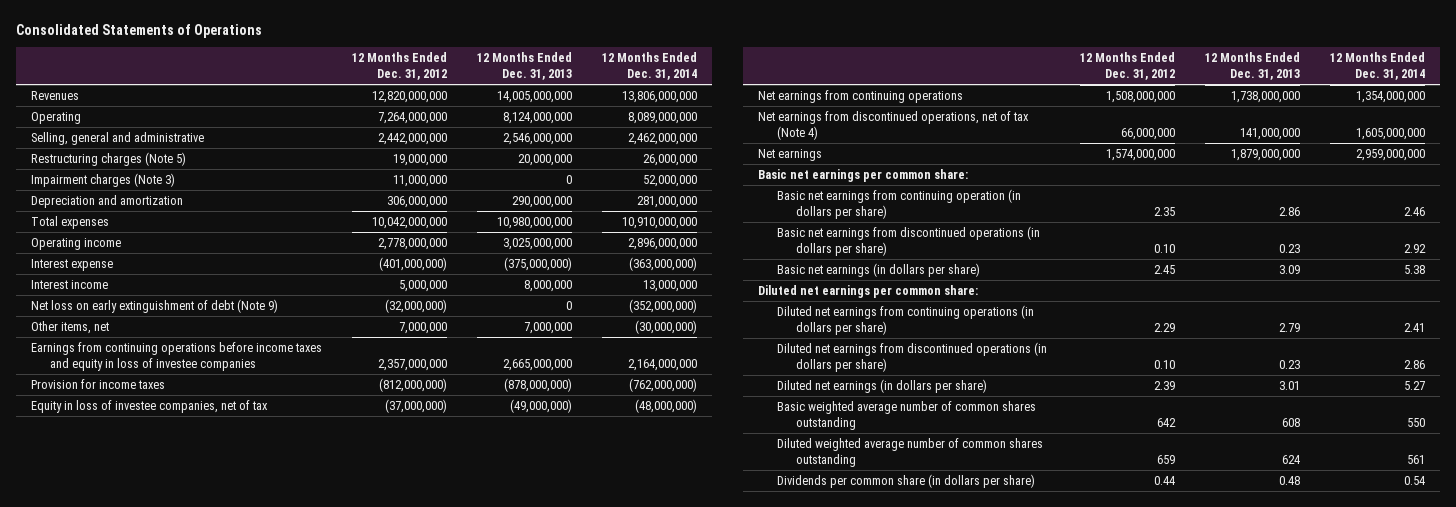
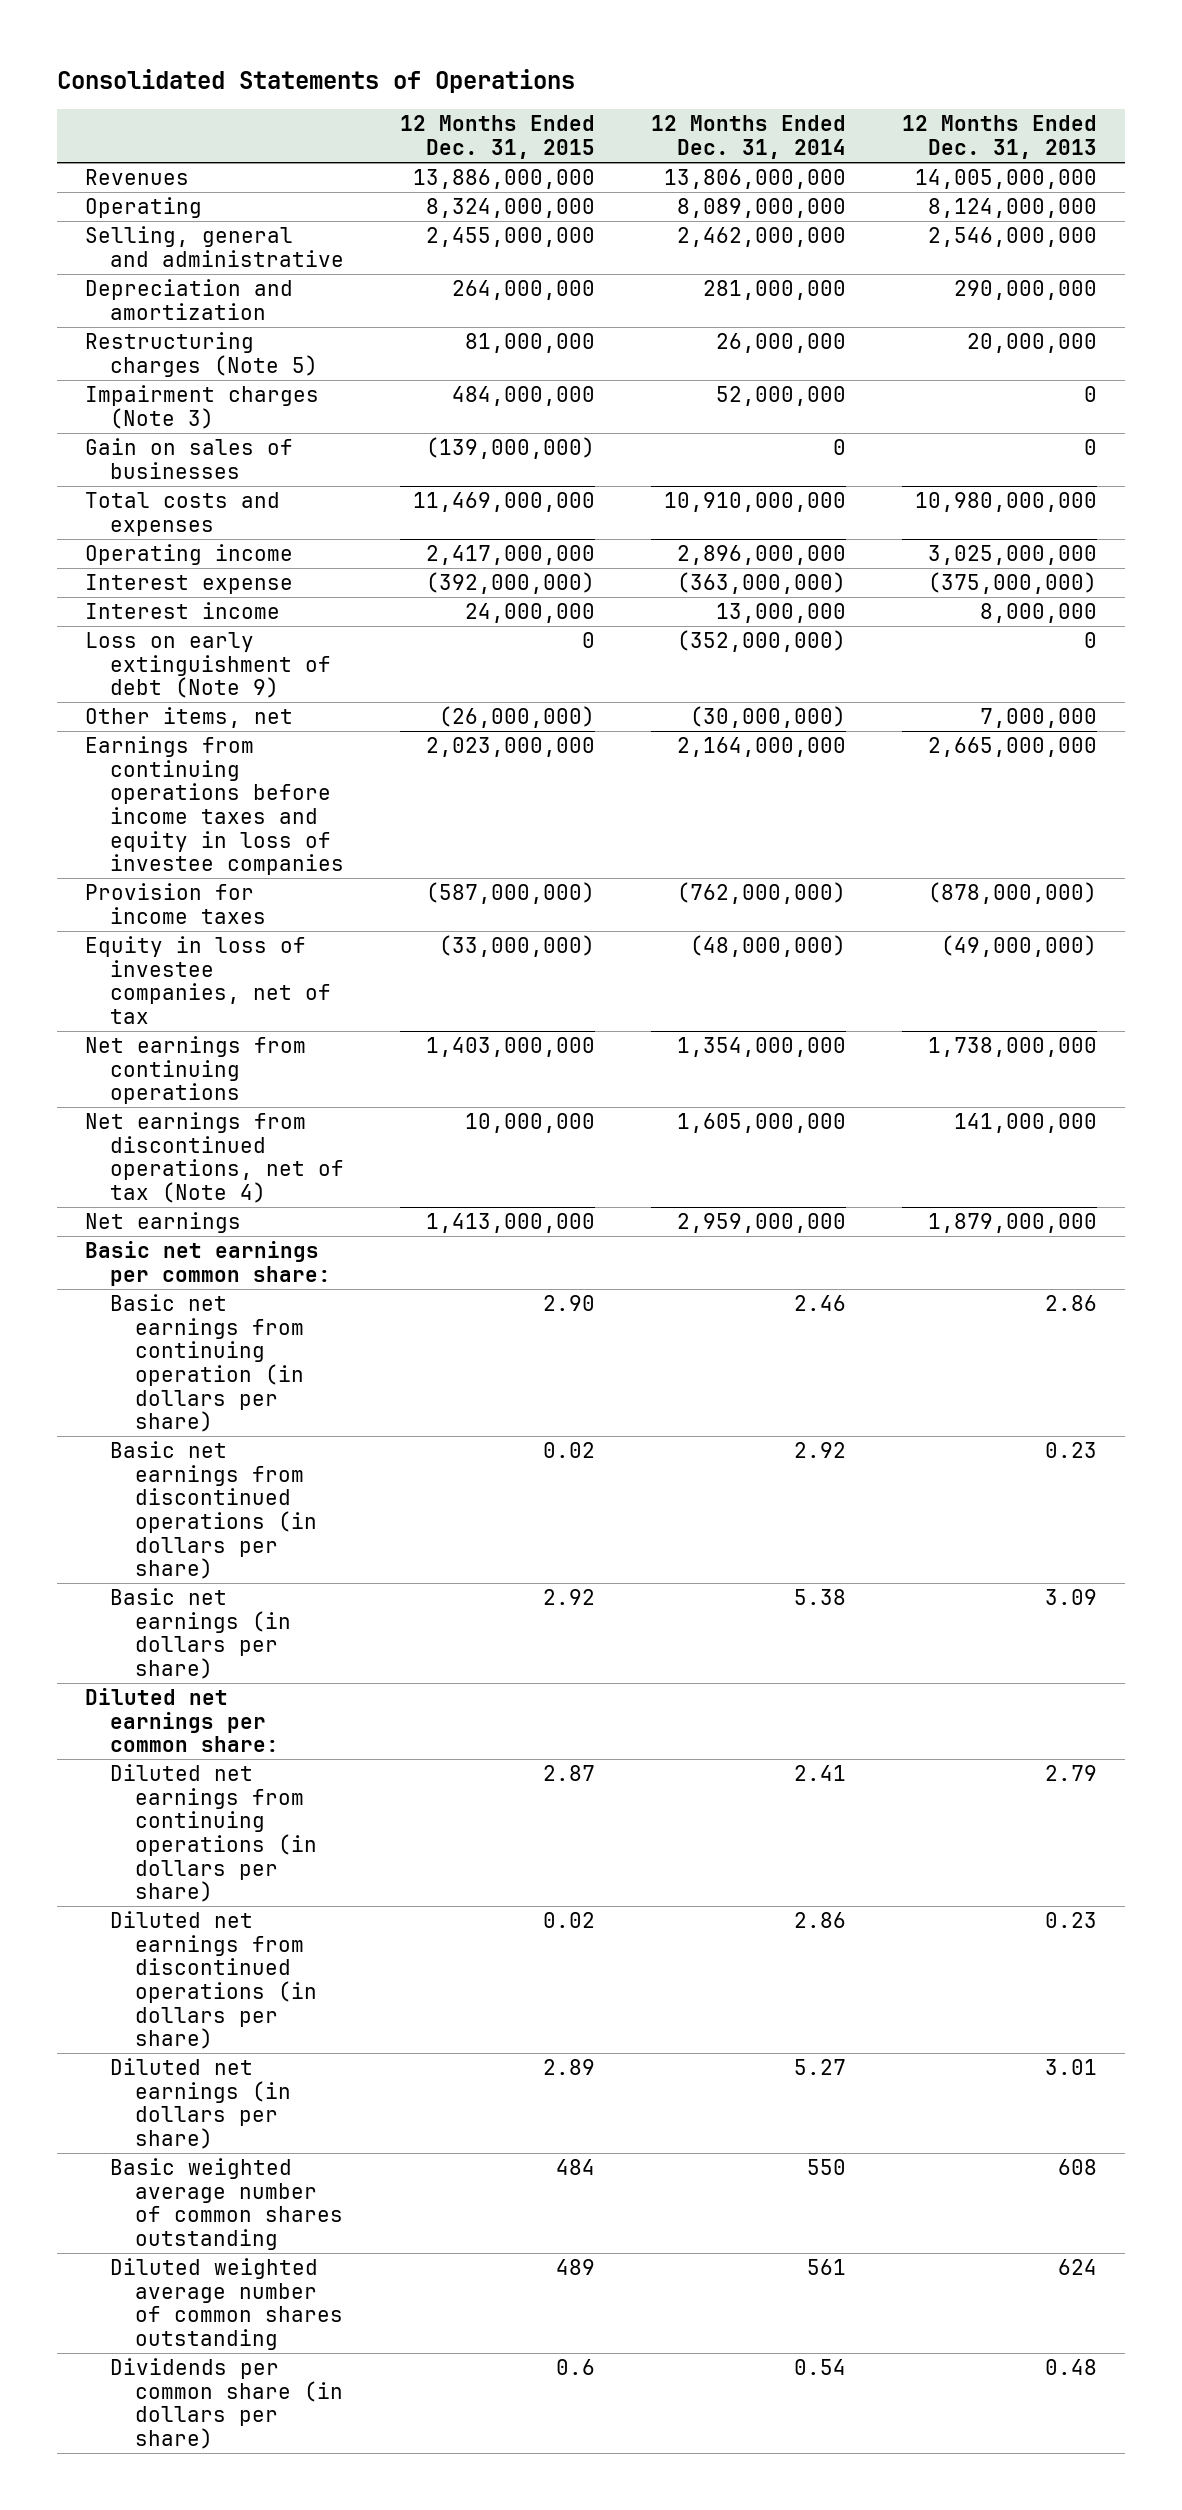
- | 12 Months Ended Dec. 31, 2012 | 12 Months Ended Dec. 31, 2013 | 12 Months Ended Dec. 31, 2014
+ | 12 Months Ended Dec. 31, 2015 | 12 Months Ended Dec. 31, 2014 | 12 Months Ended Dec. 31, 2013
moved up: Depreciation and amortization | 264,000,000 | 281,000,000 | 290,000,000
- Total expenses | 10,042,000,000 | 10,980,000,000 | 10,910,000,000
+ Gain on sales of businesses | (139,000,000) | 0 | 0
+ Total costs and expenses | 11,469,000,000 | 10,910,000,000 | 10,980,000,000
- Net loss on early extinguishment of debt (Note 9) | (32,000,000) | 0 | (352,000,000)
+ Loss on early extinguishment of debt (Note 9) | 0 | (352,000,000) | 0

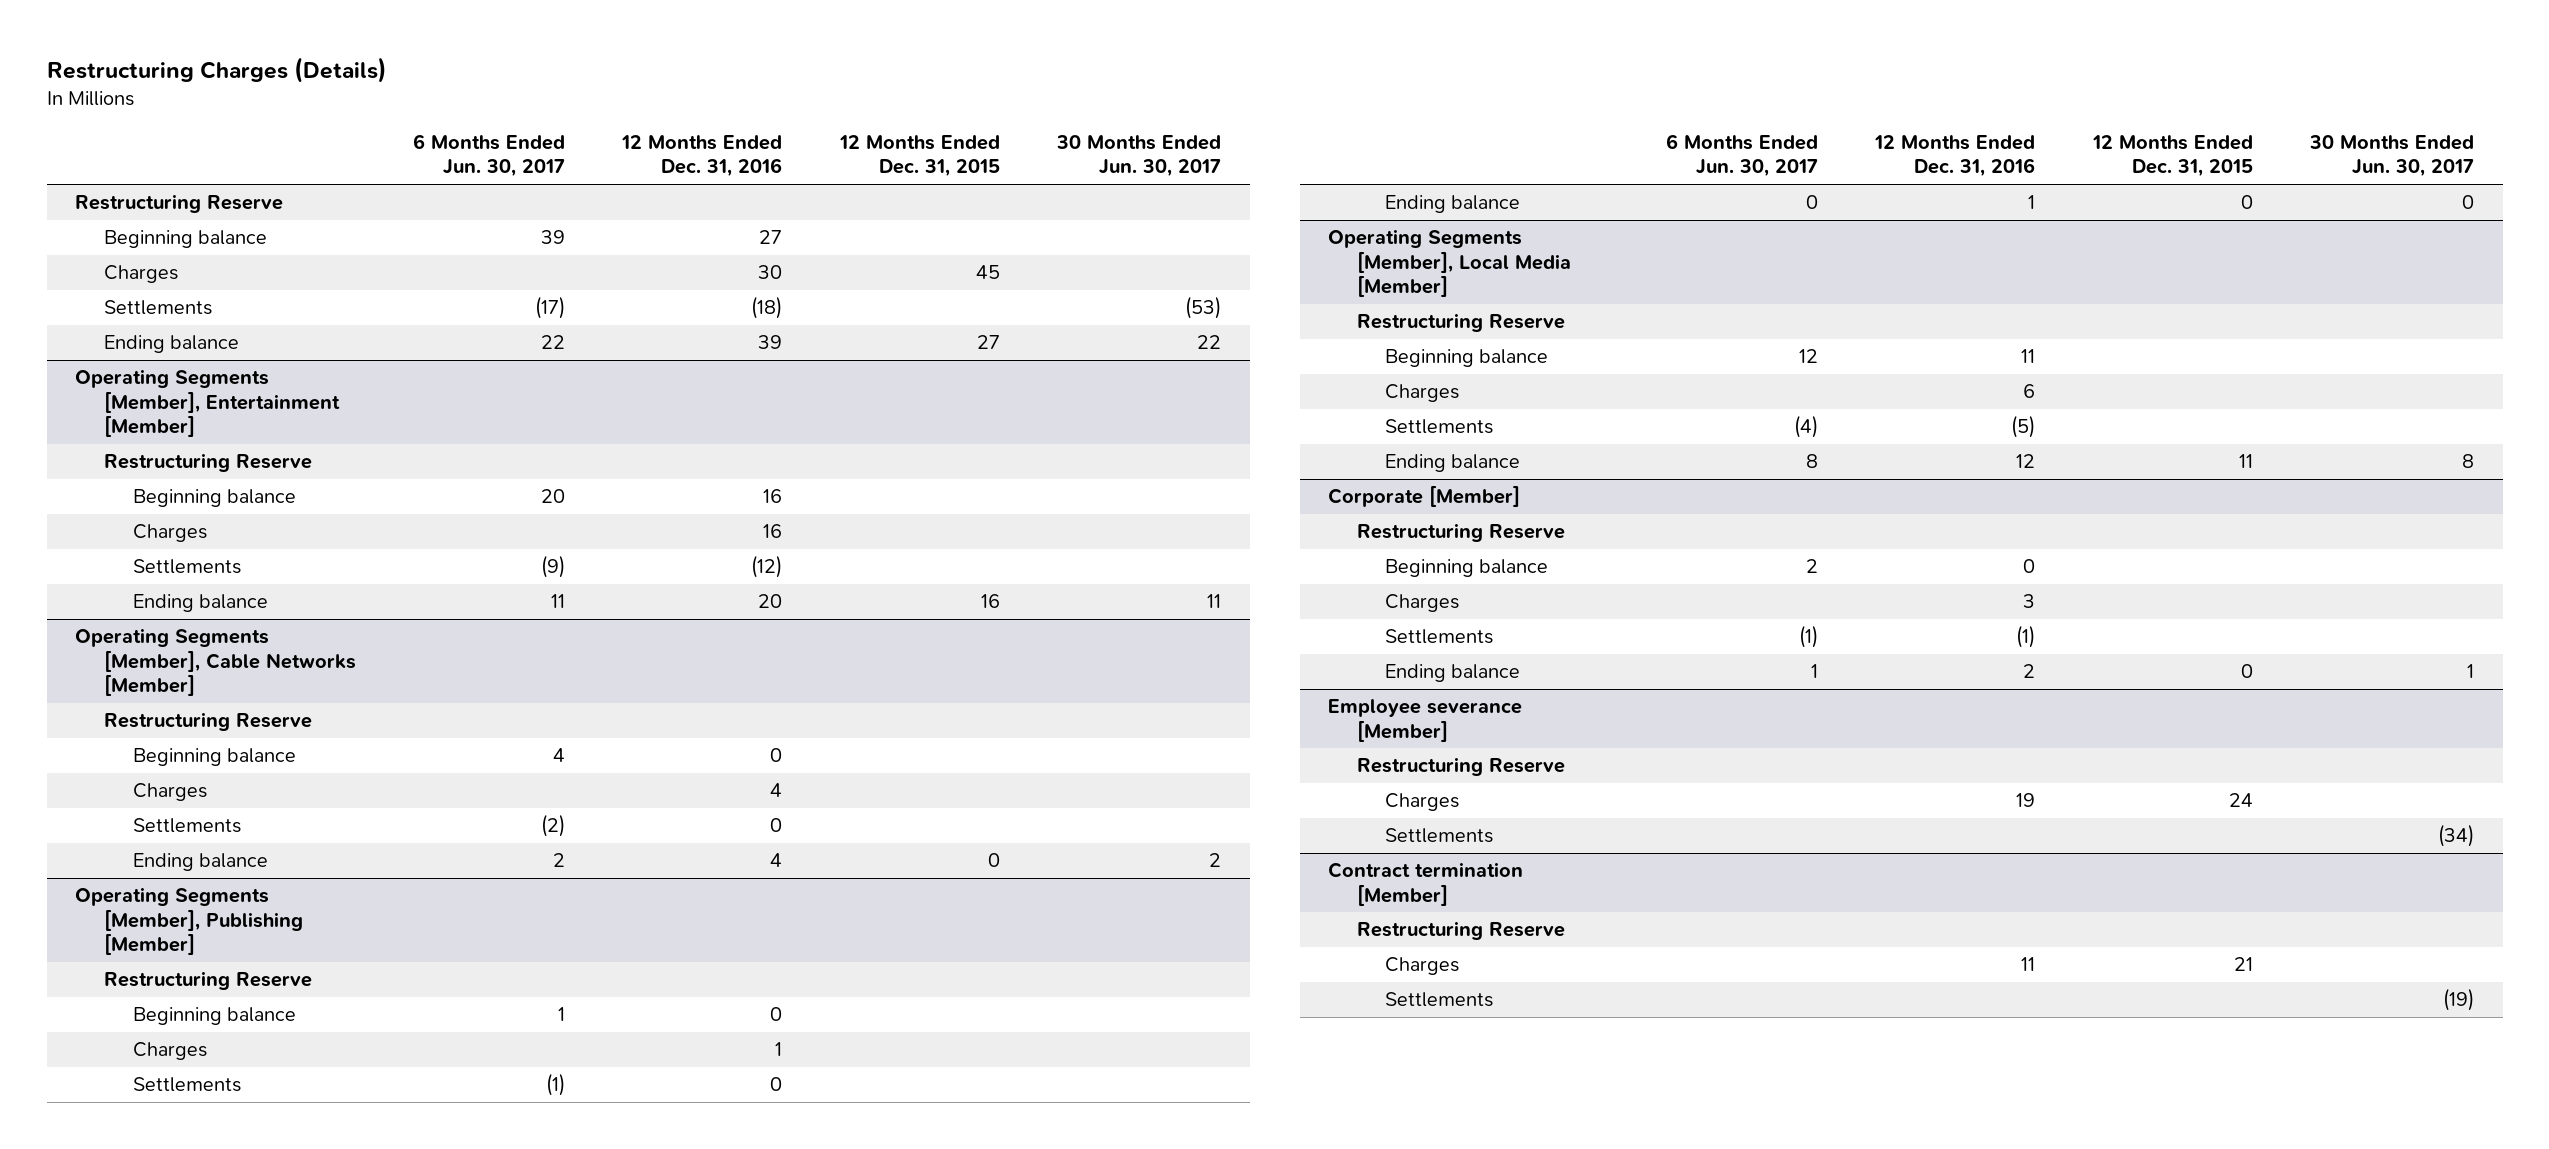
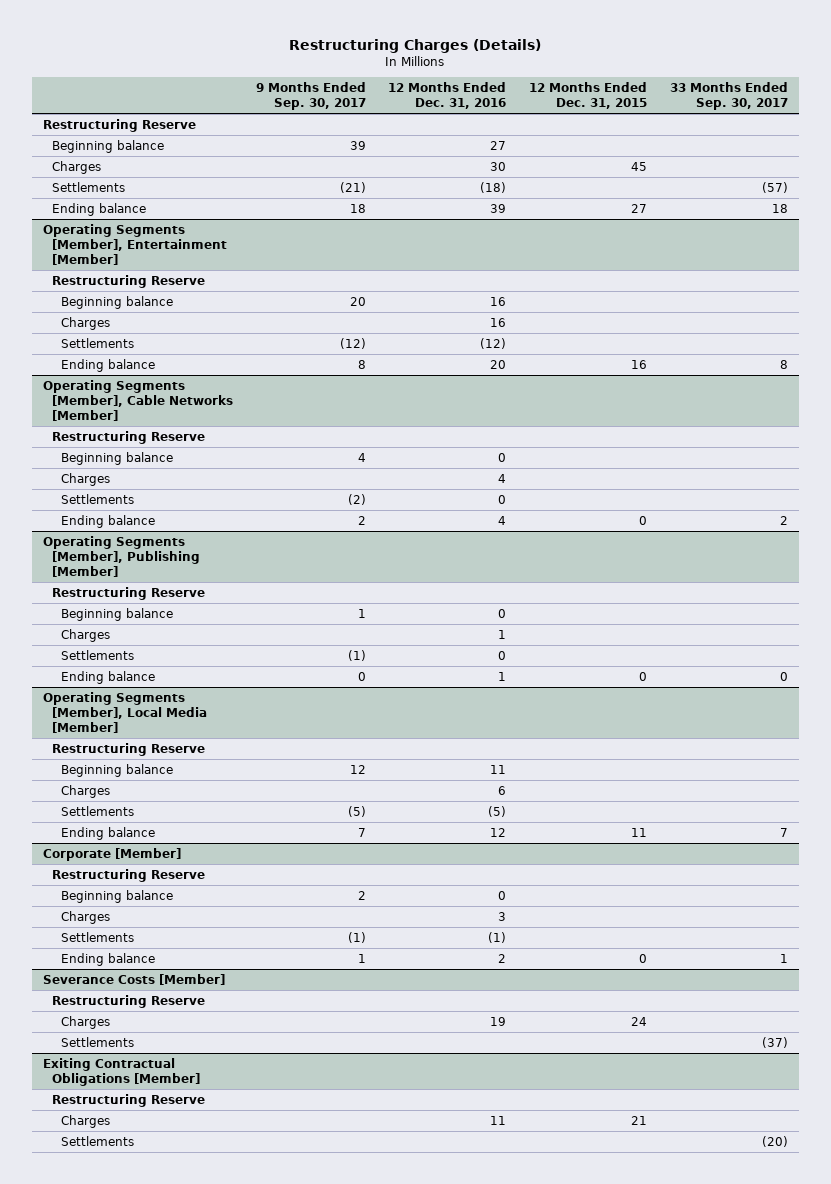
- | 6 Months Ended Jun. 30, 2017 | 12 Months Ended Dec. 31, 2016 | 12 Months Ended Dec. 31, 2015 | 30 Months Ended Jun. 30, 2017
+ | 9 Months Ended Sep. 30, 2017 | 12 Months Ended Dec. 31, 2016 | 12 Months Ended Dec. 31, 2015 | 33 Months Ended Sep. 30, 2017
- Employee severance [Member]
+ Severance Costs [Member]
- Contract termination [Member]
+ Exiting Contractual Obligations [Member]

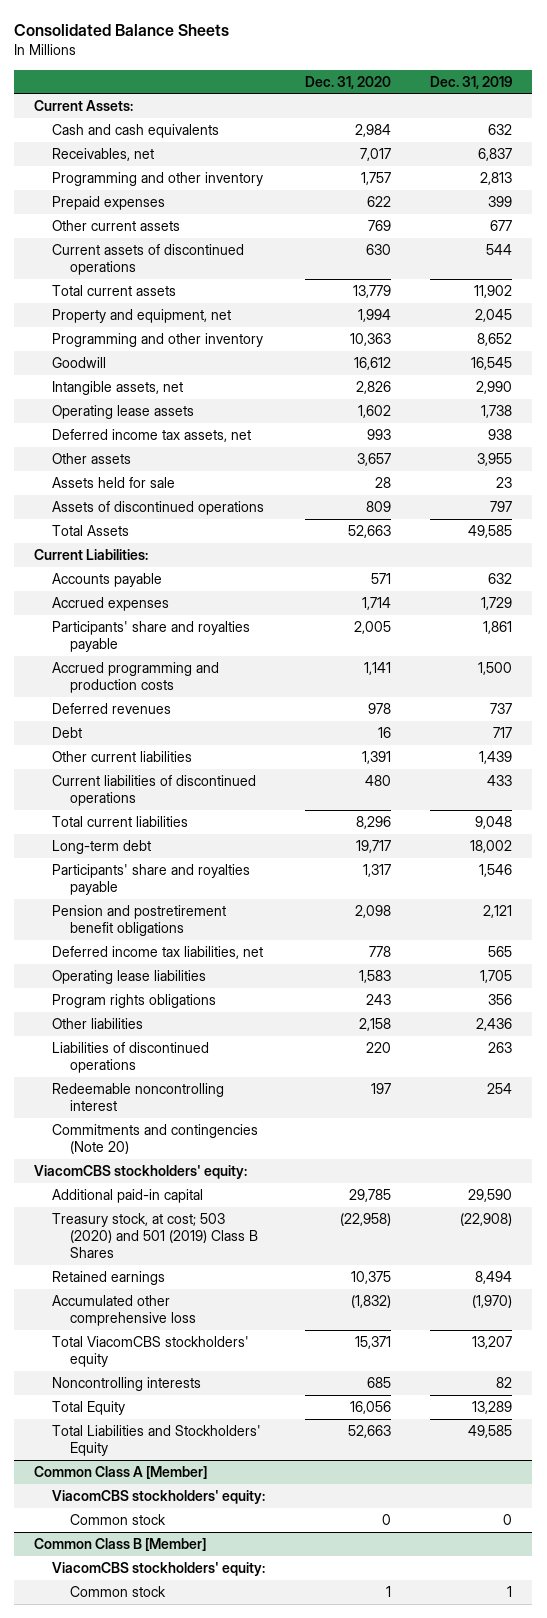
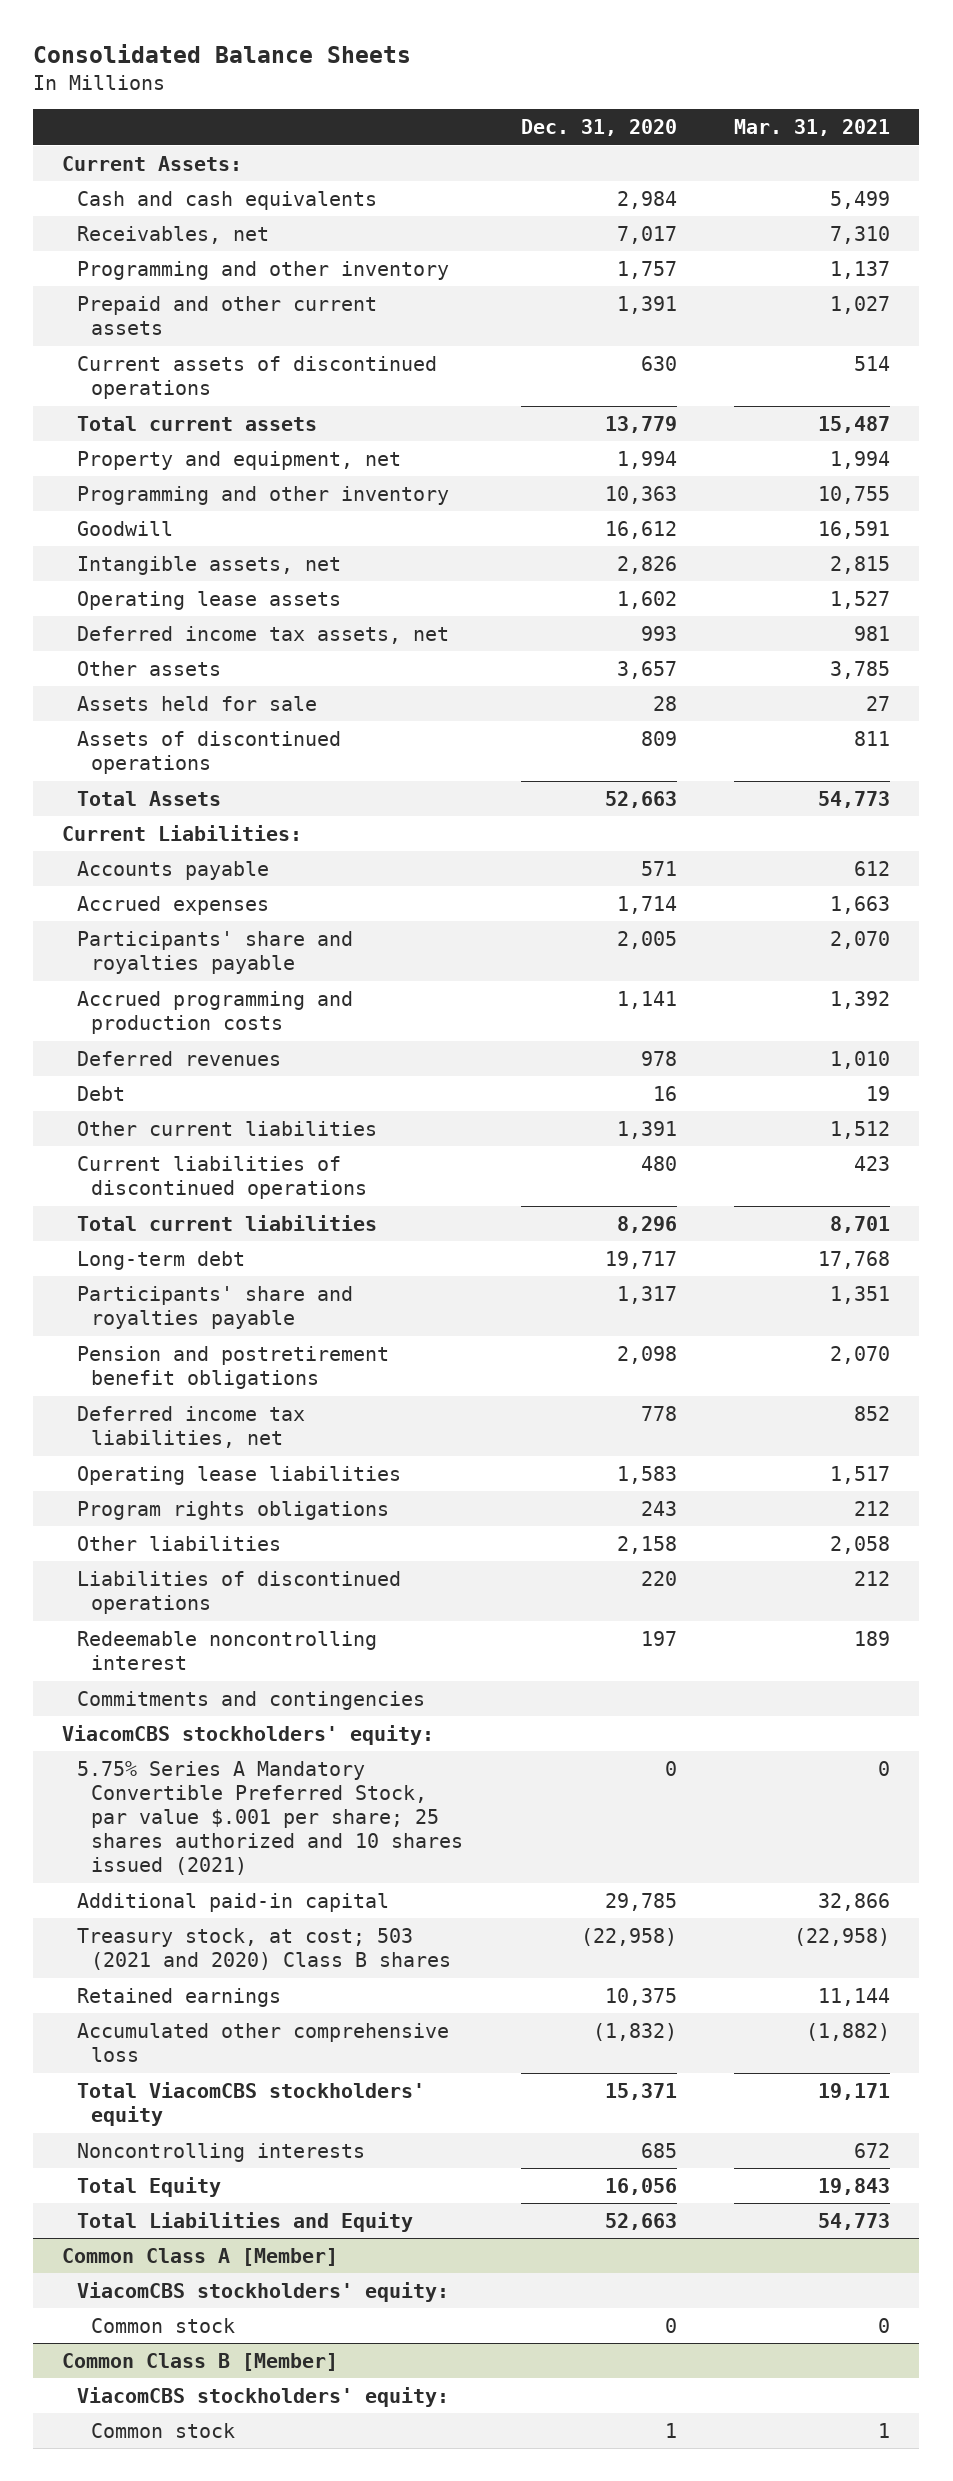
- | Dec. 31, 2020 | Dec. 31, 2019
+ | Dec. 31, 2020 | Mar. 31, 2021
- Prepaid expenses | 622 | 399
- Other current assets | 769 | 677
+ Prepaid and other current assets | 1,391 | 1,027
- Commitments and contingencies (Note 20)
+ Commitments and contingencies
+ 5.75% Series A Mandatory Convertible Preferred Stock, par value $.001 per share; 25 shares authorized and 10 shares issued (2021) | 0 | 0
- Treasury stock, at cost; 503 (2020) and 501 (2019) Class B Shares | (22,958) | (22,908)
+ Treasury stock, at cost; 503 (2021 and 2020) Class B shares | (22,958) | (22,958)
- Total Liabilities and Stockholders' Equity | 52,663 | 49,585
+ Total Liabilities and Equity | 52,663 | 54,773

